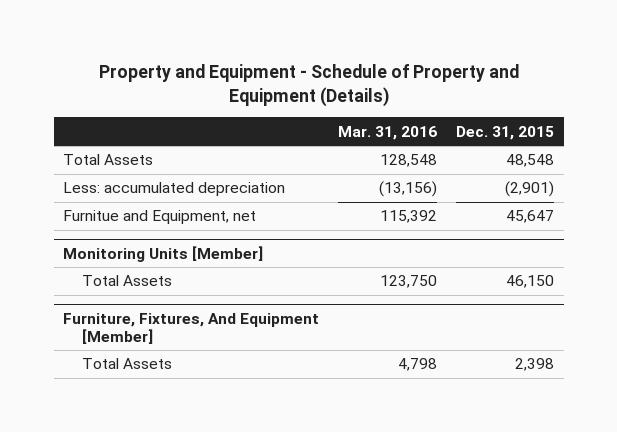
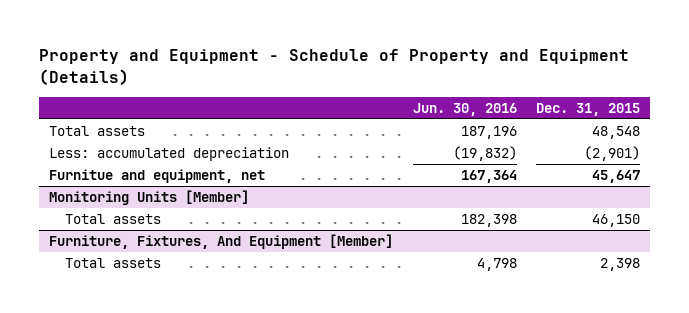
- | Mar. 31, 2016 | Dec. 31, 2015
+ | Jun. 30, 2016 | Dec. 31, 2015
- Total Assets | 128,548 | 48,548
+ Total assets | 187,196 | 48,548
- Furnitue and Equipment, net | 115,392 | 45,647
+ Furnitue and equipment, net | 167,364 | 45,647
@ Monitoring Units [Member]
- Total Assets | 123,750 | 46,150
+ Total assets | 182,398 | 46,150
@ Furniture, Fixtures, And Equipment [Member]
- Total Assets | 4,798 | 2,398
+ Total assets | 4,798 | 2,398

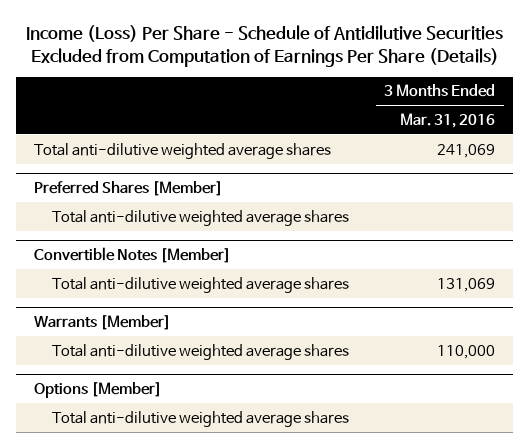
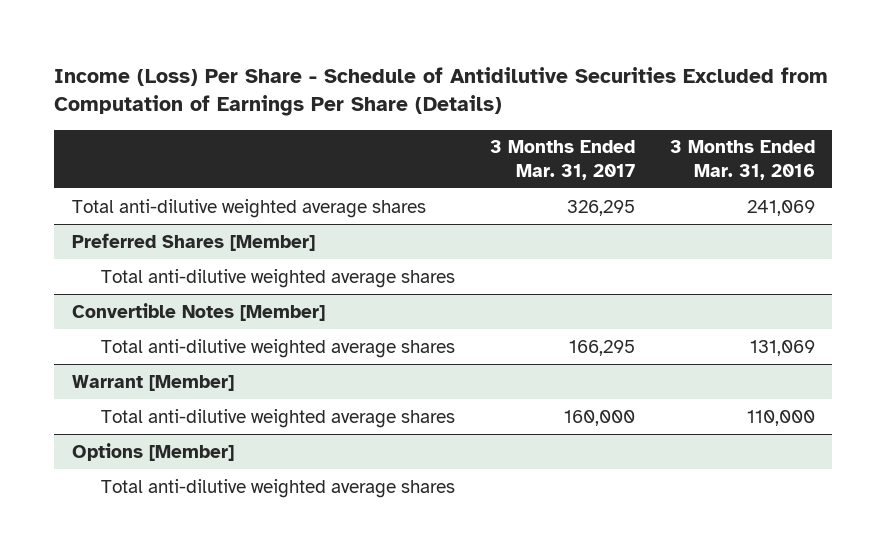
- | 3 Months Ended Mar. 31, 2016
+ | 3 Months Ended Mar. 31, 2017 | 3 Months Ended Mar. 31, 2016
- Warrants [Member]
+ Warrant [Member]

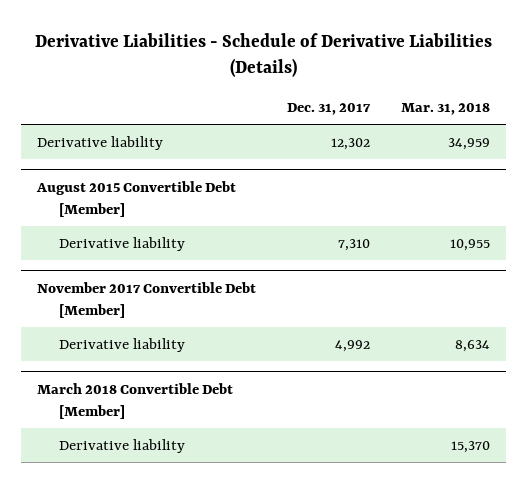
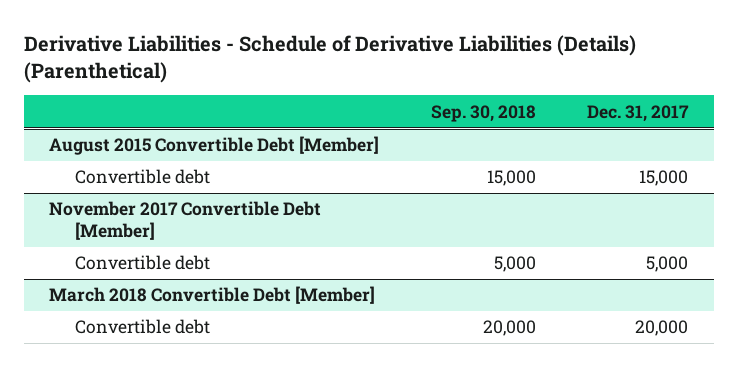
- Derivative Liabilities - Schedule of Derivative Liabilities (Details)
+ Derivative Liabilities - Schedule of Derivative Liabilities (Details) (Parenthetical)
- | Dec. 31, 2017 | Mar. 31, 2018
+ | Sep. 30, 2018 | Dec. 31, 2017
- Derivative liability | 12,302 | 34,959
@ August 2015 Convertible Debt [Member]
- Derivative liability | 7,310 | 10,955
+ Convertible debt | 15,000 | 15,000
@ November 2017 Convertible Debt [Member]
- Derivative liability | 4,992 | 8,634
+ Convertible debt | 5,000 | 5,000
@ March 2018 Convertible Debt [Member]
- Derivative liability | | 15,370
+ Convertible debt | 20,000 | 20,000

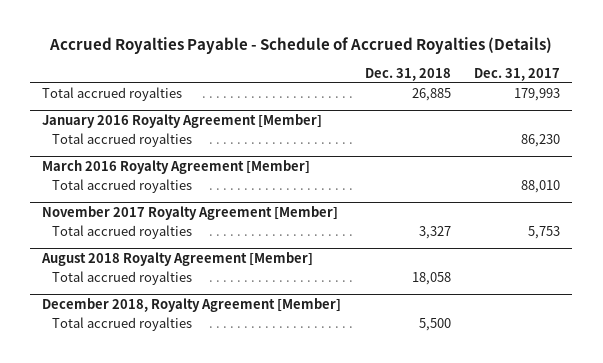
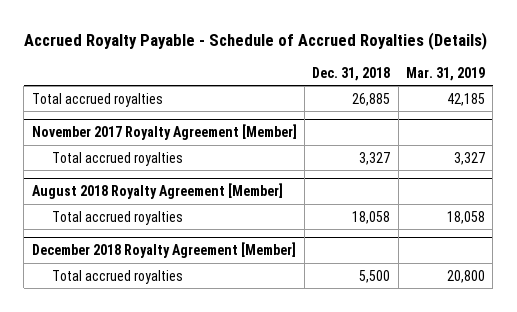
- Accrued Royalties Payable - Schedule of Accrued Royalties (Details)
+ Accrued Royalty Payable - Schedule of Accrued Royalties (Details)
- | Dec. 31, 2018 | Dec. 31, 2017
+ | Dec. 31, 2018 | Mar. 31, 2019
- January 2016 Royalty Agreement [Member]
- Total accrued royalties | | 86,230
- March 2016 Royalty Agreement [Member]
- Total accrued royalties | | 88,010
- December 2018, Royalty Agreement [Member]
+ December 2018 Royalty Agreement [Member]

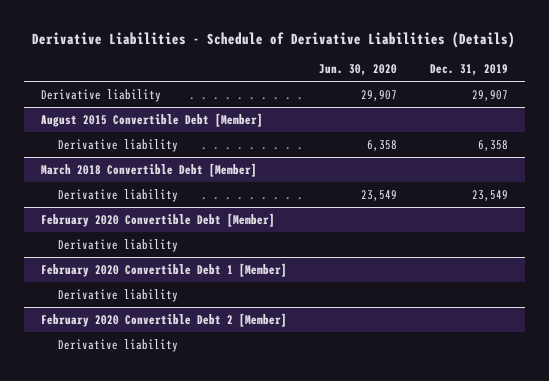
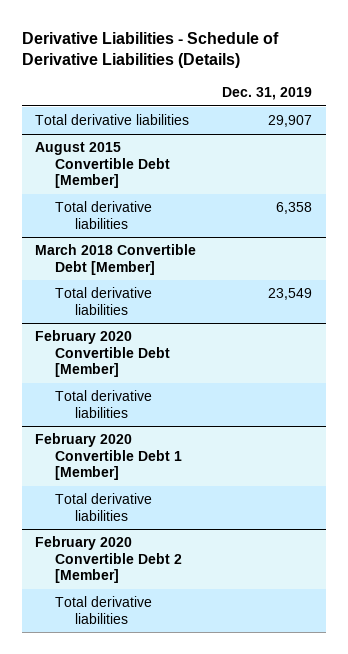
- | Jun. 30, 2020 | Dec. 31, 2019
+ | Dec. 31, 2019
- Derivative liability | 29,907 | 29,907
+ Total derivative liabilities | 29,907
@ August 2015 Convertible Debt [Member]
- Derivative liability | 6,358 | 6,358
+ Total derivative liabilities | 6,358
@ March 2018 Convertible Debt [Member]
- Derivative liability | 23,549 | 23,549
+ Total derivative liabilities | 23,549
@ February 2020 Convertible Debt [Member]
- Derivative liability
+ Total derivative liabilities
@ February 2020 Convertible Debt 1 [Member]
- Derivative liability
+ Total derivative liabilities
@ February 2020 Convertible Debt 2 [Member]
- Derivative liability
+ Total derivative liabilities

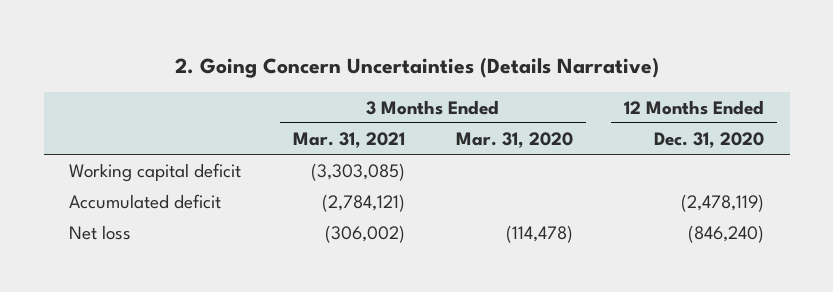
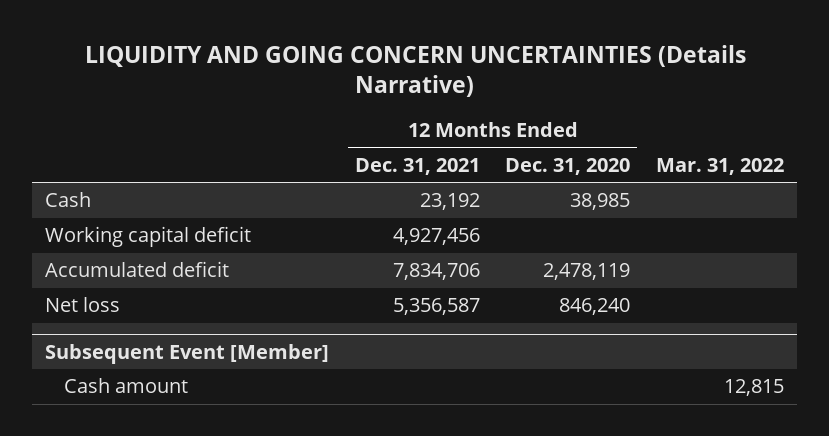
- 2. Going Concern Uncertainties (Details Narrative)
+ LIQUIDITY AND GOING CONCERN UNCERTAINTIES (Details Narrative)
- | 3 Months Ended Mar. 31, 2021 | 3 Months Ended Mar. 31, 2020 | 12 Months Ended Dec. 31, 2020
+ | 12 Months Ended Dec. 31, 2021 | 12 Months Ended Dec. 31, 2020 | Mar. 31, 2022
+ Cash | 23,192 | 38,985 |
- Accumulated deficit | (2,784,121) | | (2,478,119)
- Net loss | (306,002) | (114,478) | (846,240)
+ Accumulated deficit | 7,834,706 | 2,478,119 |
+ Net loss | 5,356,587 | 846,240 |
+ Subsequent Event [Member]
+ Cash amount | | | 12,815

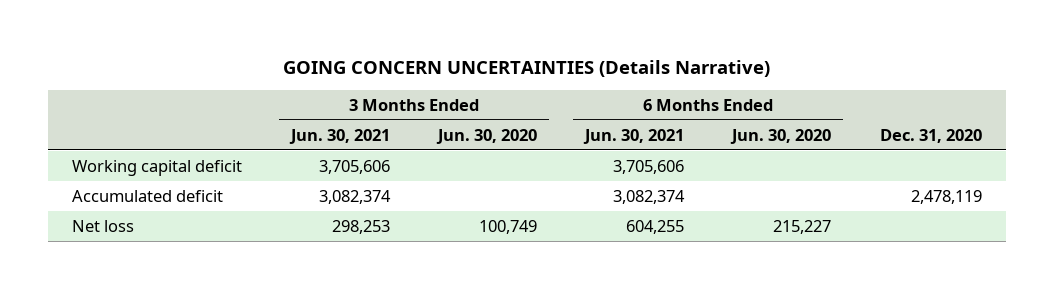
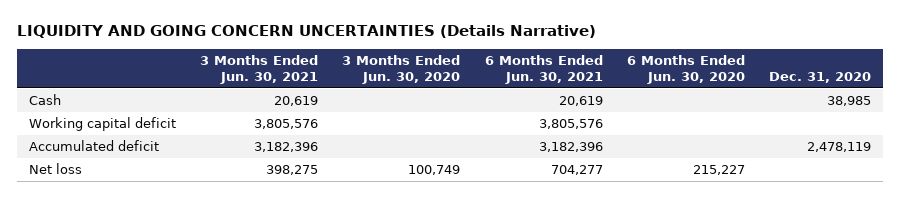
- GOING CONCERN UNCERTAINTIES (Details Narrative)
+ LIQUIDITY AND GOING CONCERN UNCERTAINTIES (Details Narrative)
- Working capital deficit | 3,705,606 | | 3,705,606 | |
- Accumulated deficit | 3,082,374 | | 3,082,374 | | 2,478,119
- Net loss | 298,253 | 100,749 | 604,255 | 215,227 |
+ Cash | 20,619 | | 20,619 | | 38,985
+ Working capital deficit | 3,805,576 | | 3,805,576 | |
+ Accumulated deficit | 3,182,396 | | 3,182,396 | | 2,478,119
+ Net loss | 398,275 | 100,749 | 704,277 | 215,227 |

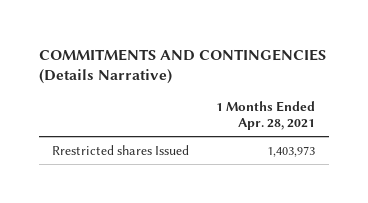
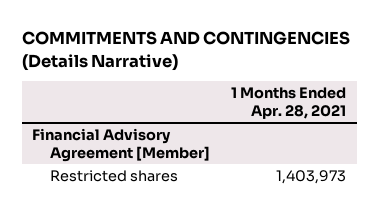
- Rrestricted shares Issued | 1,403,973
+ Financial Advisory Agreement [Member]
+ Restricted shares | 1,403,973

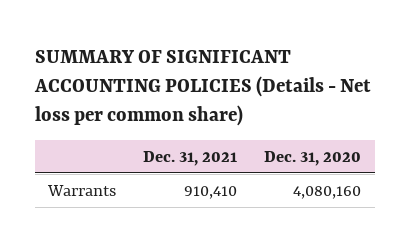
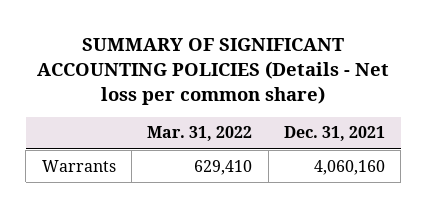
- | Dec. 31, 2021 | Dec. 31, 2020
+ | Mar. 31, 2022 | Dec. 31, 2021
- Warrants | 910,410 | 4,080,160
+ Warrants | 629,410 | 4,060,160

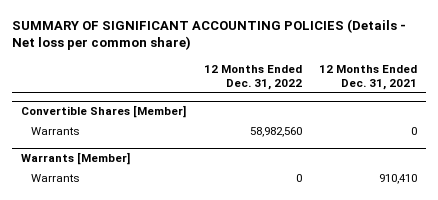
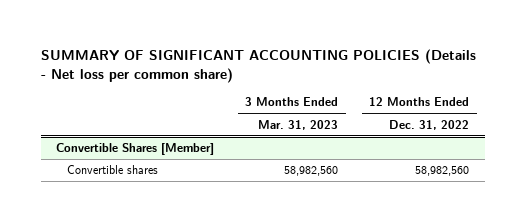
- | 12 Months Ended Dec. 31, 2022 | 12 Months Ended Dec. 31, 2021
+ | 3 Months Ended Mar. 31, 2023 | 12 Months Ended Dec. 31, 2022
@ Convertible Shares [Member]
- Warrants | 58,982,560 | 0
- Warrants [Member]
- Warrants | 0 | 910,410
@ Convertible Shares [Member]
+ Convertible shares | 58,982,560 | 58,982,560

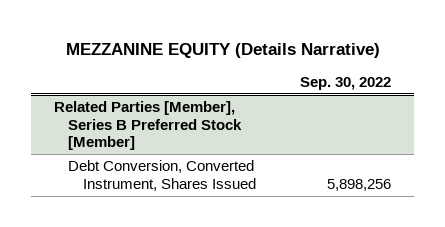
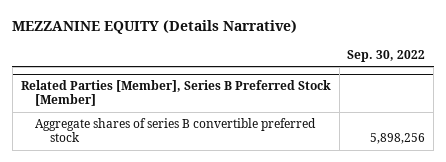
@ Related Parties [Member], Series B Preferred Stock [Member]
- Debt Conversion, Converted Instrument, Shares Issued | 5,898,256
+ Aggregate shares of series B convertible preferred stock | 5,898,256

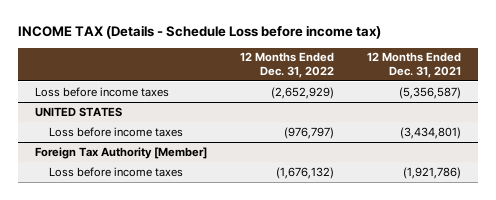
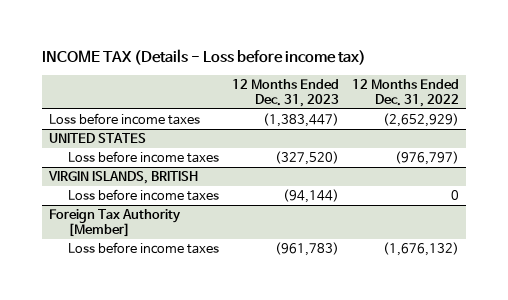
- INCOME TAX (Details - Schedule Loss before income tax)
+ INCOME TAX (Details - Loss before income tax)
- | 12 Months Ended Dec. 31, 2022 | 12 Months Ended Dec. 31, 2021
+ | 12 Months Ended Dec. 31, 2023 | 12 Months Ended Dec. 31, 2022
+ VIRGIN ISLANDS, BRITISH
+ Loss before income taxes | (94,144) | 0

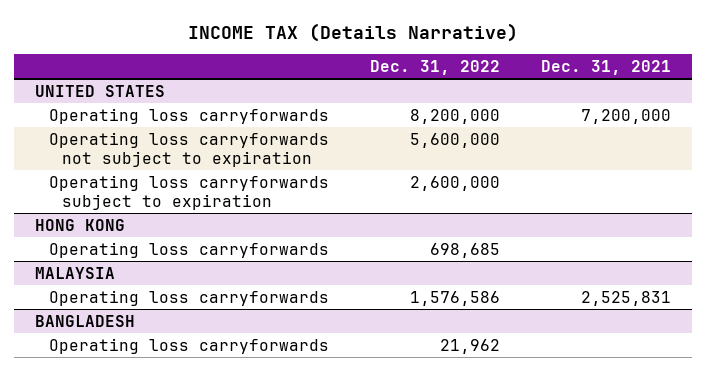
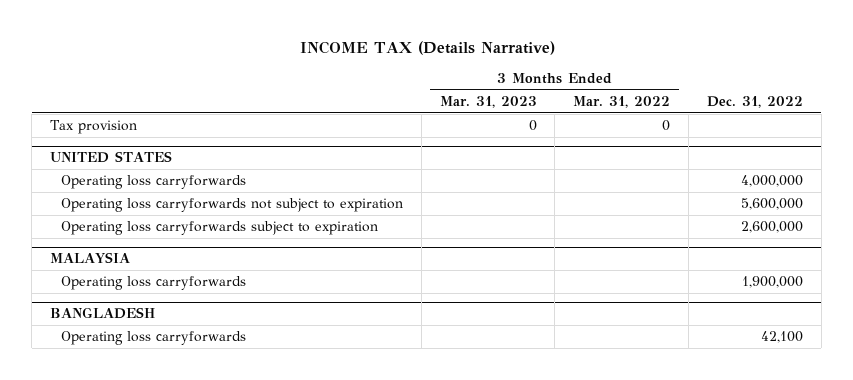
- | Dec. 31, 2022 | Dec. 31, 2021
+ | 3 Months Ended Mar. 31, 2023 | 3 Months Ended Mar. 31, 2022 | Dec. 31, 2022
+ Tax provision | 0 | 0 |
@ UNITED STATES
- Operating loss carryforwards | 8,200,000 | 7,200,000
+ Operating loss carryforwards | | | 4,000,000
- HONG KONG
- Operating loss carryforwards | 698,685 |
@ MALAYSIA
- Operating loss carryforwards | 1,576,586 | 2,525,831
+ Operating loss carryforwards | | | 1,900,000
@ BANGLADESH
- Operating loss carryforwards | 21,962 |
+ Operating loss carryforwards | | | 42,100

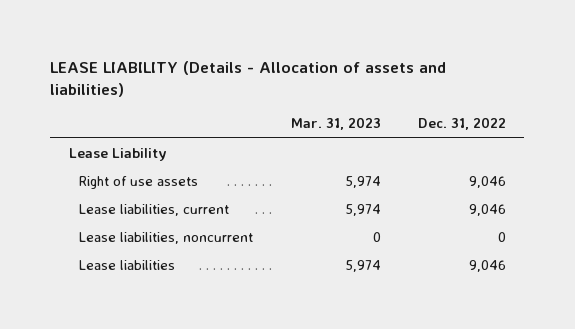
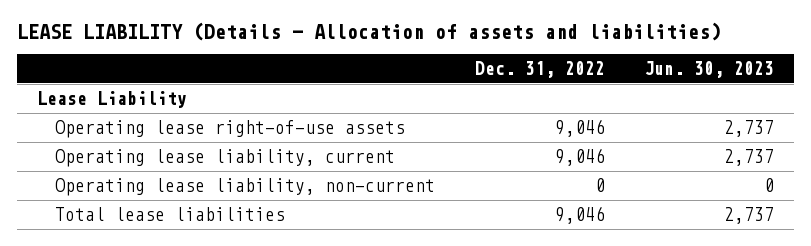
- | Mar. 31, 2023 | Dec. 31, 2022
+ | Dec. 31, 2022 | Jun. 30, 2023
- Right of use assets | 5,974 | 9,046
- Lease liabilities, current | 5,974 | 9,046
- Lease liabilities, noncurrent | 0 | 0
- Lease liabilities | 5,974 | 9,046
+ Operating lease right-of-use assets | 9,046 | 2,737
+ Operating lease liability, current | 9,046 | 2,737
+ Operating lease liability, non-current | 0 | 0
+ Total lease liabilities | 9,046 | 2,737

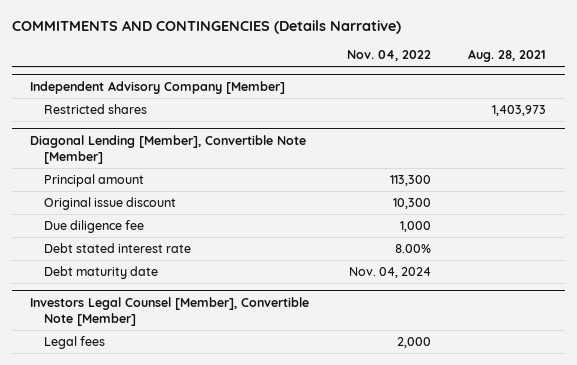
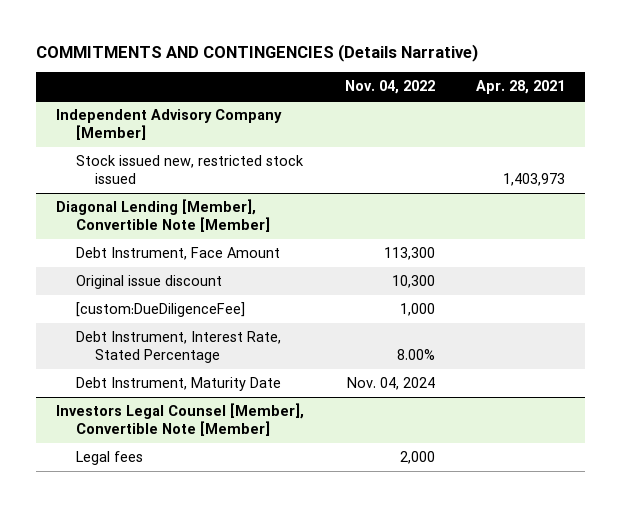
- | Nov. 04, 2022 | Aug. 28, 2021
+ | Nov. 04, 2022 | Apr. 28, 2021
@ Independent Advisory Company [Member]
- Restricted shares | | 1,403,973
+ Stock issued new, restricted stock issued | | 1,403,973
@ Diagonal Lending [Member], Convertible Note [Member]
- Principal amount | 113,300 |
+ Debt Instrument, Face Amount | 113,300 |
- Due diligence fee | 1,000 |
- Debt stated interest rate | 8.00% |
- Debt maturity date | Nov. 04, 2024 |
+ [custom:DueDiligenceFee] | 1,000 |
+ Debt Instrument, Interest Rate, Stated Percentage | 8.00% |
+ Debt Instrument, Maturity Date | Nov. 04, 2024 |

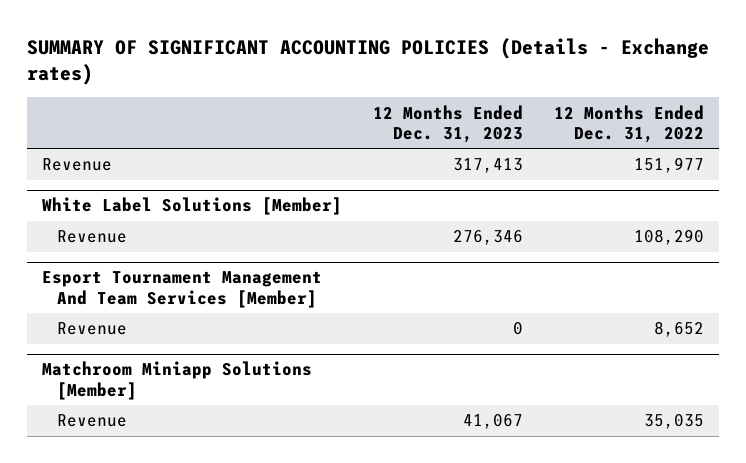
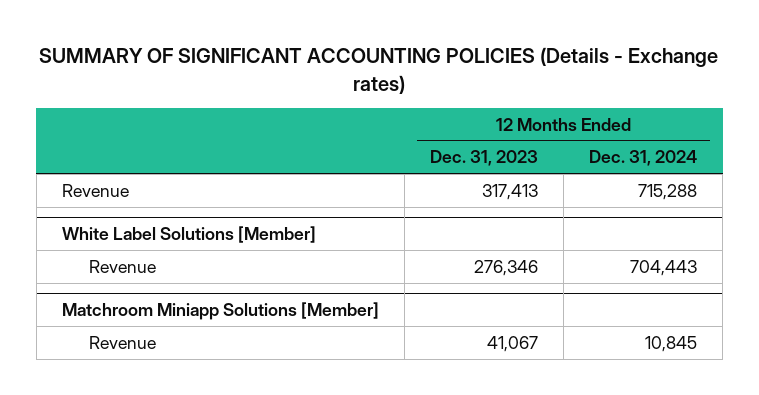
- | 12 Months Ended Dec. 31, 2023 | 12 Months Ended Dec. 31, 2022
+ | 12 Months Ended Dec. 31, 2023 | 12 Months Ended Dec. 31, 2024
- Esport Tournament Management And Team Services [Member]
- Revenue | 0 | 8,652

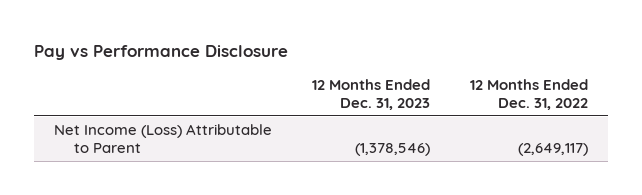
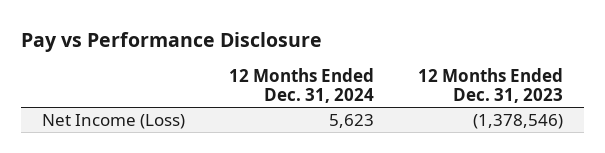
- | 12 Months Ended Dec. 31, 2023 | 12 Months Ended Dec. 31, 2022
+ | 12 Months Ended Dec. 31, 2024 | 12 Months Ended Dec. 31, 2023
- Net Income (Loss) Attributable to Parent | (1,378,546) | (2,649,117)
+ Net Income (Loss) | 5,623 | (1,378,546)

